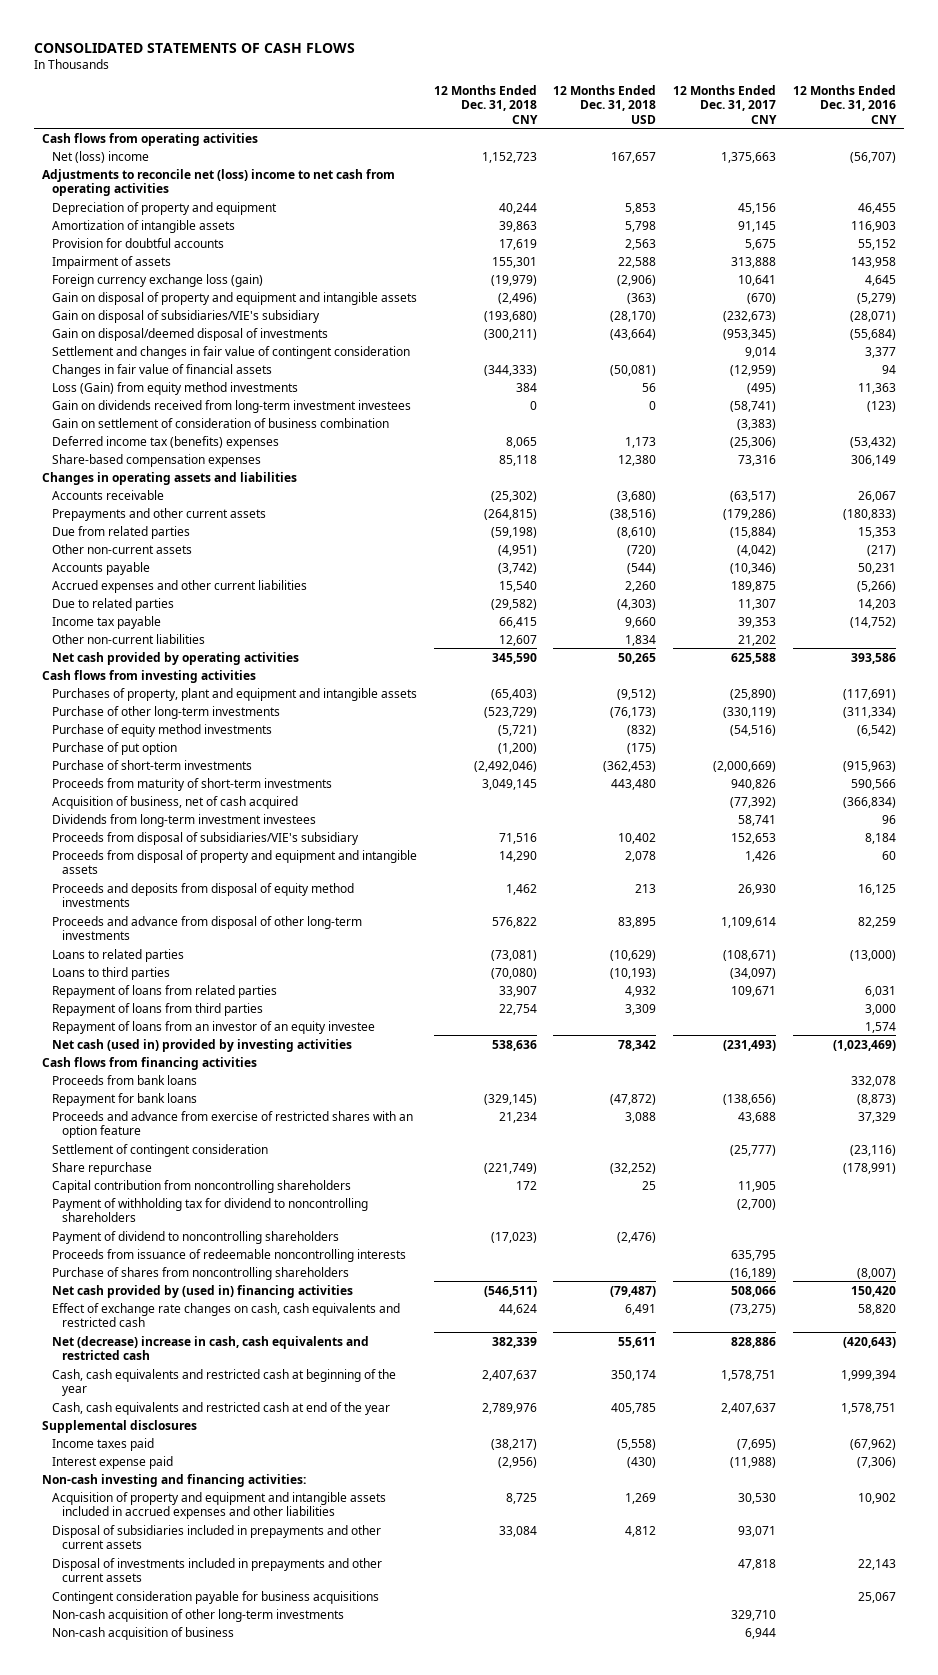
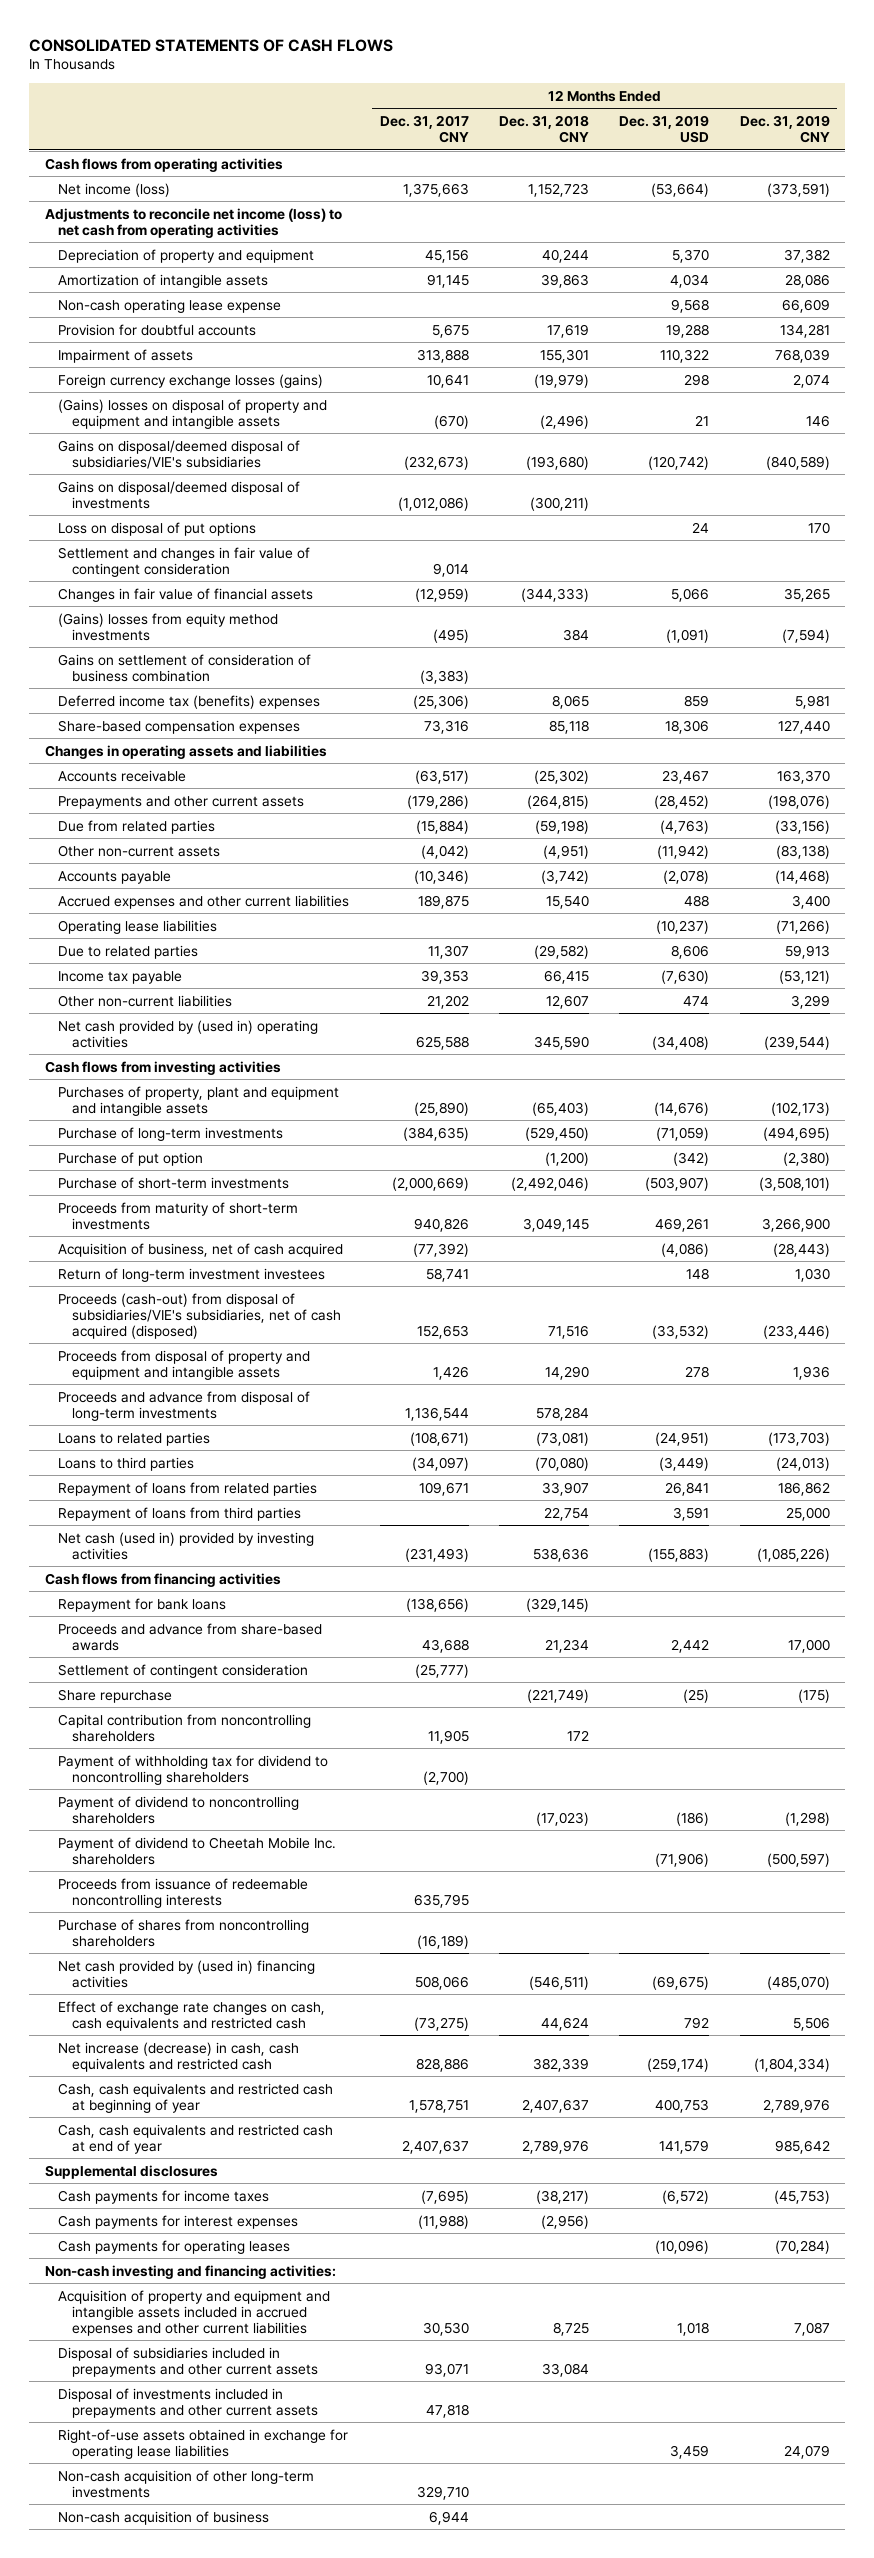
- | 12 Months Ended Dec. 31, 2018 CNY | 12 Months Ended Dec. 31, 2018 USD | 12 Months Ended Dec. 31, 2017 CNY | 12 Months Ended Dec. 31, 2016 CNY
+ | 12 Months Ended Dec. 31, 2017 CNY | 12 Months Ended Dec. 31, 2018 CNY | 12 Months Ended Dec. 31, 2019 USD | 12 Months Ended Dec. 31, 2019 CNY
- Net (loss) income | 1,152,723 | 167,657 | 1,375,663 | (56,707)
- Adjustments to reconcile net (loss) income to net cash from operating activities
+ Net income (loss) | 1,375,663 | 1,152,723 | (53,664) | (373,591)
+ Adjustments to reconcile net income (loss) to net cash from operating activities
+ Non-cash operating lease expense | | | 9,568 | 66,609
- Foreign currency exchange loss (gain) | (19,979) | (2,906) | 10,641 | 4,645
- Gain on disposal of property and equipment and intangible assets | (2,496) | (363) | (670) | (5,279)
- Gain on disposal of subsidiaries/VIE's subsidiary | (193,680) | (28,170) | (232,673) | (28,071)
- Gain on disposal/deemed disposal of investments | (300,211) | (43,664) | (953,345) | (55,684)
+ Foreign currency exchange losses (gains) | 10,641 | (19,979) | 298 | 2,074
+ (Gains) losses on disposal of property and equipment and intangible assets | (670) | (2,496) | 21 | 146
+ Gains on disposal/deemed disposal of subsidiaries/VIE's subsidiaries | (232,673) | (193,680) | (120,742) | (840,589)
+ Gains on disposal/deemed disposal of investments | (1,012,086) | (300,211) | |
+ Loss on disposal of put options | | | 24 | 170
- Loss (Gain) from equity method investments | 384 | 56 | (495) | 11,363
- Gain on dividends received from long-term investment investees | 0 | 0 | (58,741) | (123)
- Gain on settlement of consideration of business combination | | | (3,383) |
+ (Gains) losses from equity method investments | (495) | 384 | (1,091) | (7,594)
+ Gains on settlement of consideration of business combination | (3,383) | | |
+ Operating lease liabilities | | | (10,237) | (71,266)
- Net cash provided by operating activities | 345,590 | 50,265 | 625,588 | 393,586
+ Net cash provided by (used in) operating activities | 625,588 | 345,590 | (34,408) | (239,544)
- Purchase of other long-term investments | (523,729) | (76,173) | (330,119) | (311,334)
- Purchase of equity method investments | (5,721) | (832) | (54,516) | (6,542)
+ Purchase of long-term investments | (384,635) | (529,450) | (71,059) | (494,695)
- Dividends from long-term investment investees | | | 58,741 | 96
- Proceeds from disposal of subsidiaries/VIE's subsidiary | 71,516 | 10,402 | 152,653 | 8,184
+ Return of long-term investment investees | 58,741 | | 148 | 1,030
+ Proceeds (cash-out) from disposal of subsidiaries/VIE's subsidiaries, net of cash acquired (disposed) | 152,653 | 71,516 | (33,532) | (233,446)
- Proceeds and deposits from disposal of equity method investments | 1,462 | 213 | 26,930 | 16,125
- Proceeds and advance from disposal of other long-term investments | 576,822 | 83,895 | 1,109,614 | 82,259
+ Proceeds and advance from disposal of long-term investments | 1,136,544 | 578,284 | |
- Repayment of loans from an investor of an equity investee | | | | 1,574
- Proceeds from bank loans | | | | 332,078
- Proceeds and advance from exercise of restricted shares with an option feature | 21,234 | 3,088 | 43,688 | 37,329
+ Proceeds and advance from share-based awards | 43,688 | 21,234 | 2,442 | 17,000
+ Payment of dividend to Cheetah Mobile Inc. shareholders | | | (71,906) | (500,597)
- Net (decrease) increase in cash, cash equivalents and restricted cash | 382,339 | 55,611 | 828,886 | (420,643)
- Cash, cash equivalents and restricted cash at beginning of the year | 2,407,637 | 350,174 | 1,578,751 | 1,999,394
- Cash, cash equivalents and restricted cash at end of the year | 2,789,976 | 405,785 | 2,407,637 | 1,578,751
+ Net increase (decrease) in cash, cash equivalents and restricted cash | 828,886 | 382,339 | (259,174) | (1,804,334)
+ Cash, cash equivalents and restricted cash at beginning of year | 1,578,751 | 2,407,637 | 400,753 | 2,789,976
+ Cash, cash equivalents and restricted cash at end of year | 2,407,637 | 2,789,976 | 141,579 | 985,642
- Income taxes paid | (38,217) | (5,558) | (7,695) | (67,962)
- Interest expense paid | (2,956) | (430) | (11,988) | (7,306)
+ Cash payments for income taxes | (7,695) | (38,217) | (6,572) | (45,753)
+ Cash payments for interest expenses | (11,988) | (2,956) | |
+ Cash payments for operating leases | | | (10,096) | (70,284)
- Acquisition of property and equipment and intangible assets included in accrued expenses and other liabilities | 8,725 | 1,269 | 30,530 | 10,902
+ Acquisition of property and equipment and intangible assets included in accrued expenses and other current liabilities | 30,530 | 8,725 | 1,018 | 7,087
- Contingent consideration payable for business acquisitions | | | | 25,067
+ Right-of-use assets obtained in exchange for operating lease liabilities | | | 3,459 | 24,079

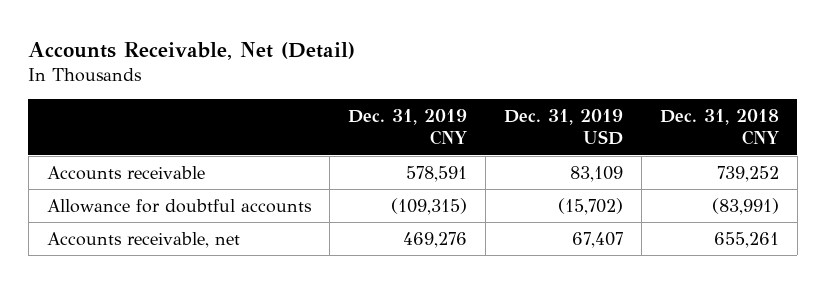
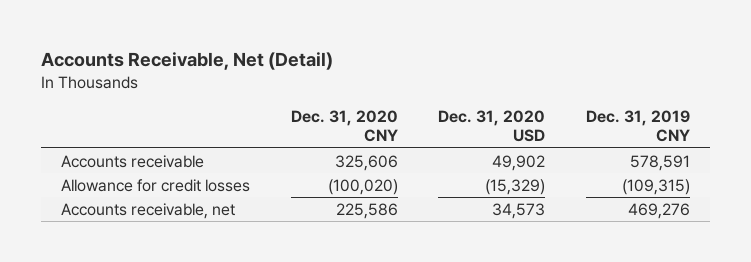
- | Dec. 31, 2019 CNY | Dec. 31, 2019 USD | Dec. 31, 2018 CNY
+ | Dec. 31, 2020 CNY | Dec. 31, 2020 USD | Dec. 31, 2019 CNY
- Allowance for doubtful accounts | (109,315) | (15,702) | (83,991)
+ Allowance for credit losses | (100,020) | (15,329) | (109,315)

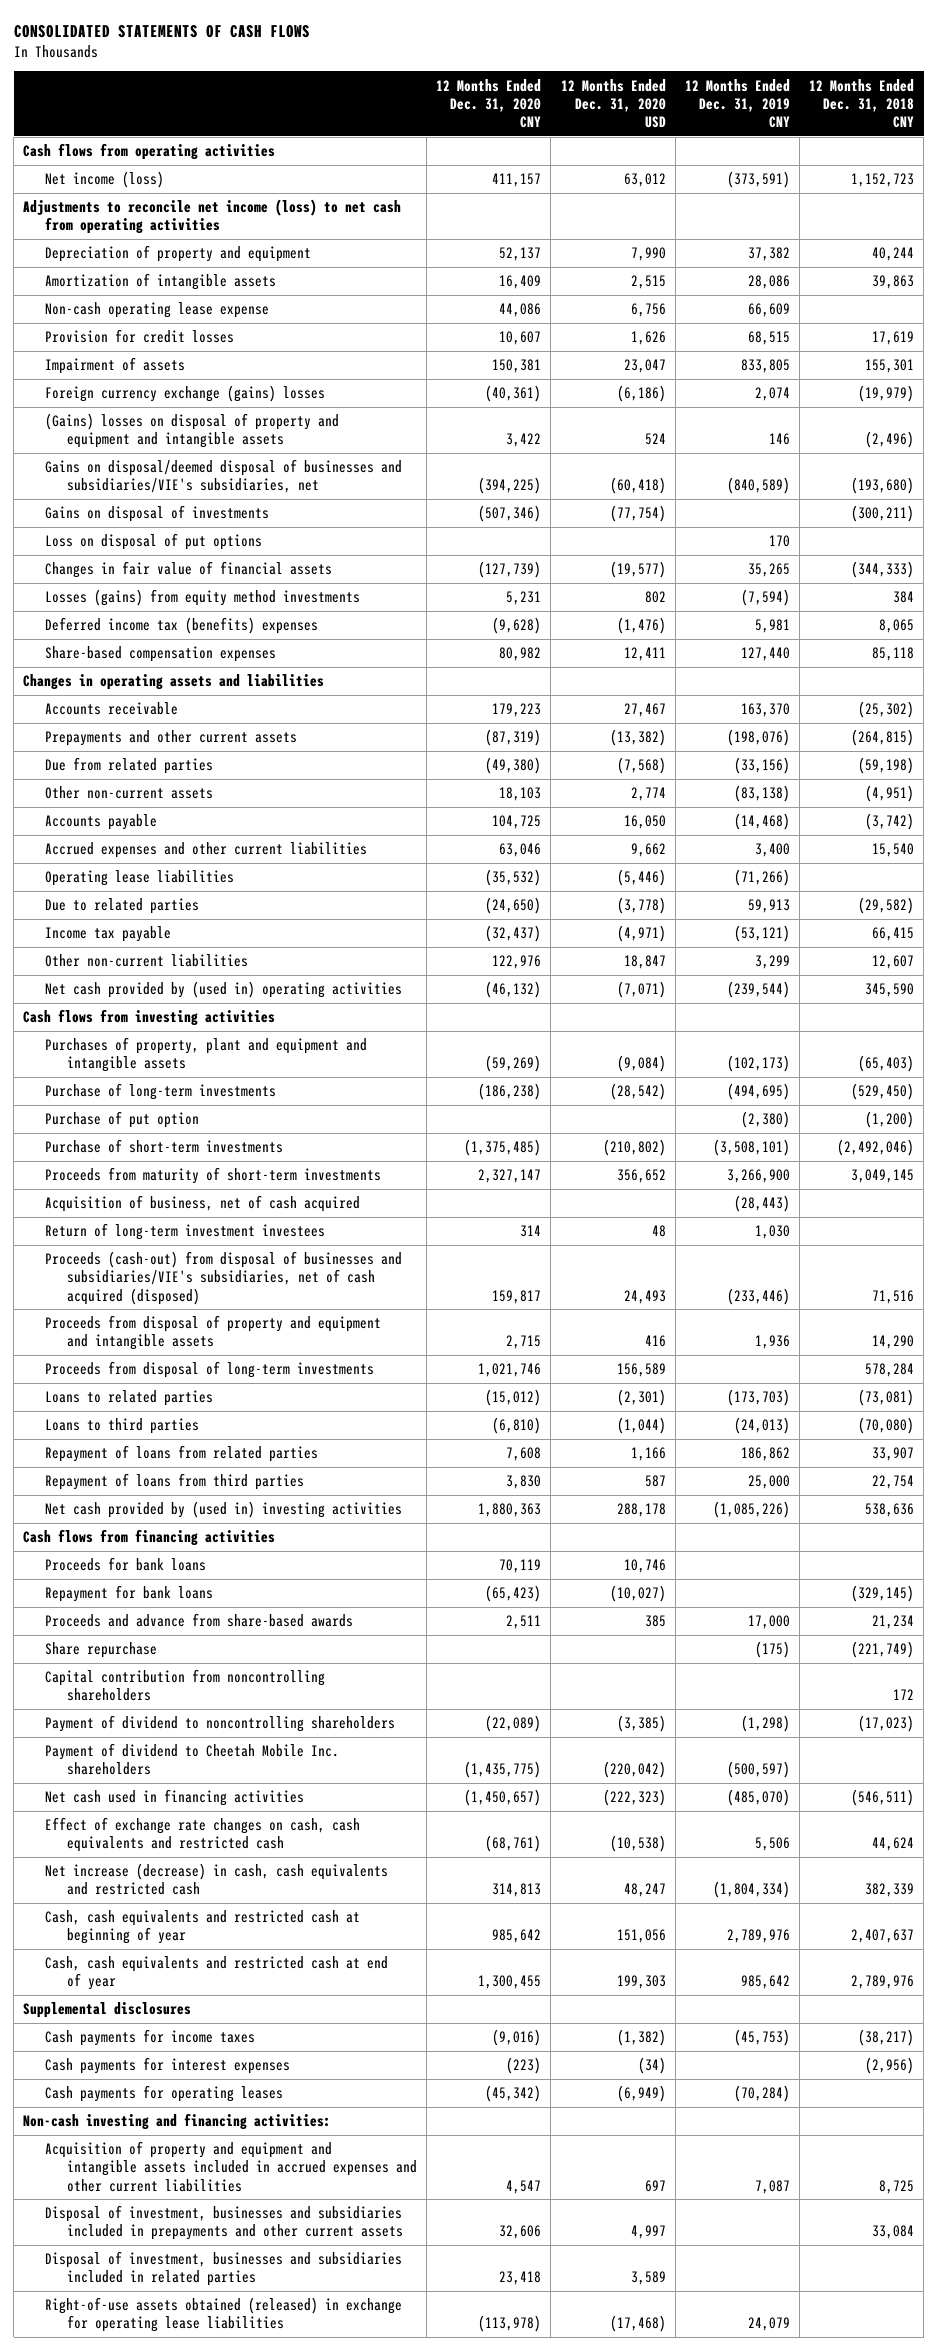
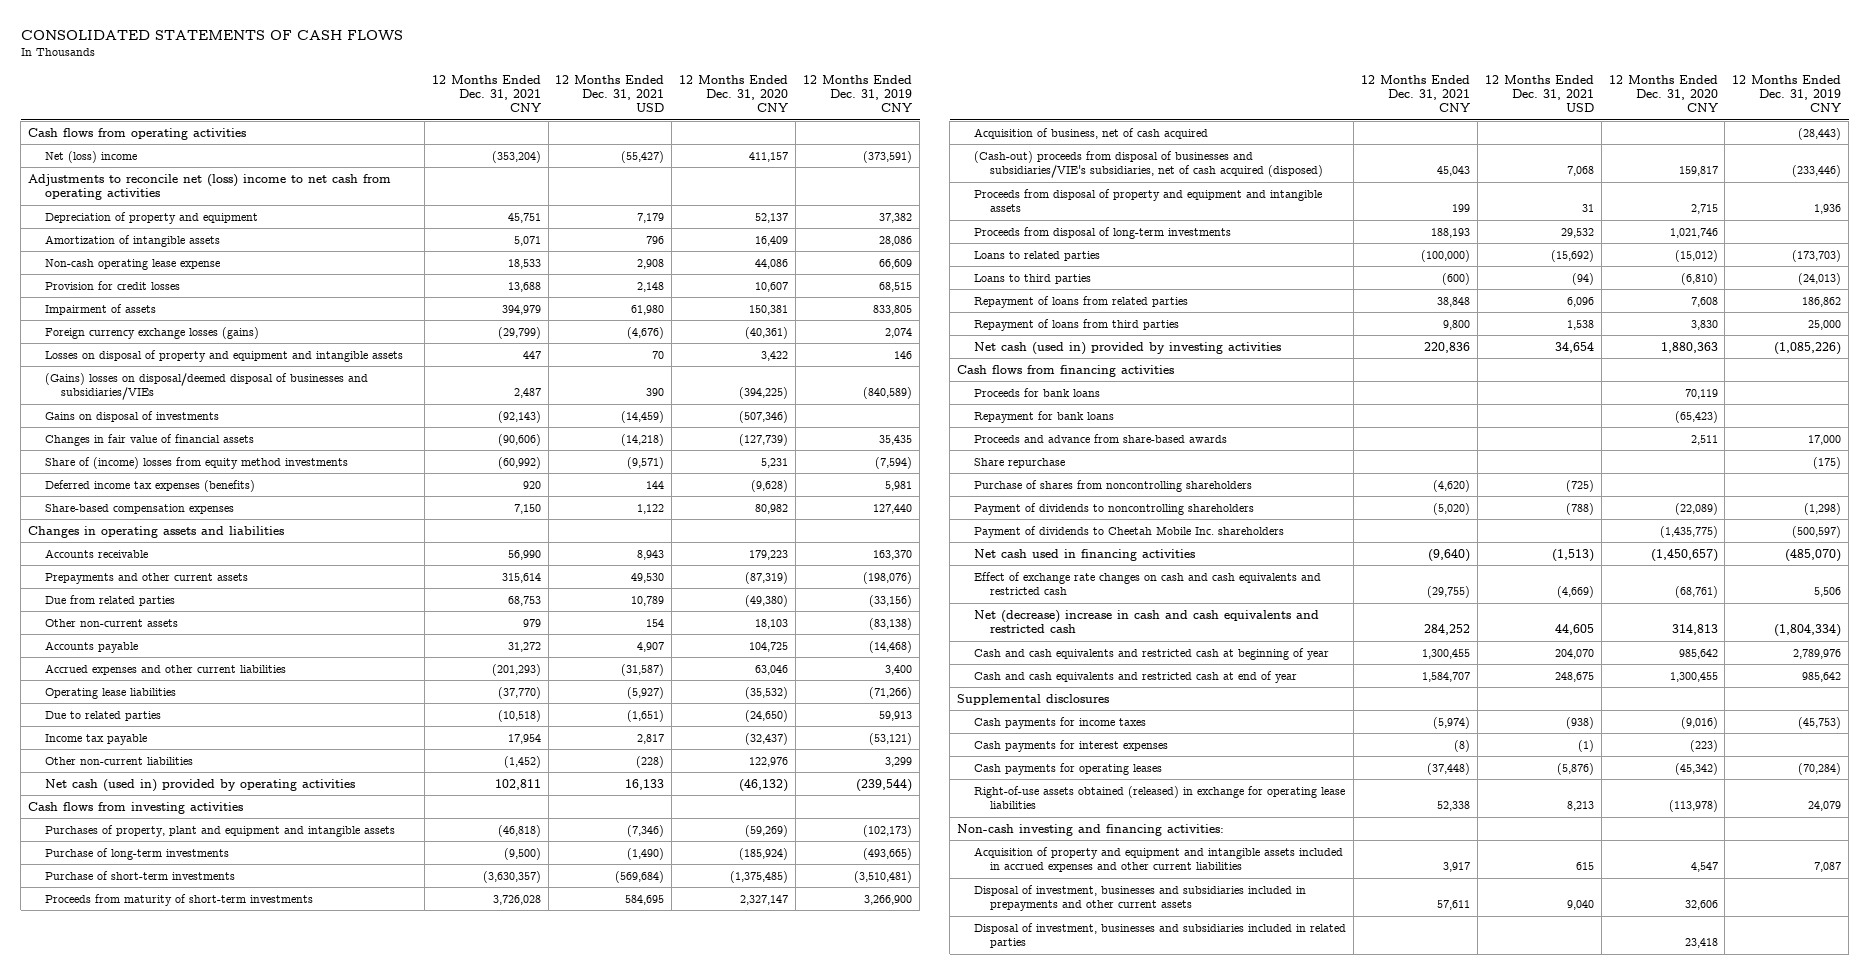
- | 12 Months Ended Dec. 31, 2020 CNY | 12 Months Ended Dec. 31, 2020 USD | 12 Months Ended Dec. 31, 2019 CNY | 12 Months Ended Dec. 31, 2018 CNY
+ | 12 Months Ended Dec. 31, 2021 CNY | 12 Months Ended Dec. 31, 2021 USD | 12 Months Ended Dec. 31, 2020 CNY | 12 Months Ended Dec. 31, 2019 CNY
- Net income (loss) | 411,157 | 63,012 | (373,591) | 1,152,723
- Adjustments to reconcile net income (loss) to net cash from operating activities
+ Net (loss) income | (353,204) | (55,427) | 411,157 | (373,591)
+ Adjustments to reconcile net (loss) income to net cash from operating activities
- Foreign currency exchange (gains) losses | (40,361) | (6,186) | 2,074 | (19,979)
- (Gains) losses on disposal of property and equipment and intangible assets | 3,422 | 524 | 146 | (2,496)
- Gains on disposal/deemed disposal of businesses and subsidiaries/VIE's subsidiaries, net | (394,225) | (60,418) | (840,589) | (193,680)
+ Foreign currency exchange losses (gains) | (29,799) | (4,676) | (40,361) | 2,074
+ Losses on disposal of property and equipment and intangible assets | 447 | 70 | 3,422 | 146
+ (Gains) losses on disposal/deemed disposal of businesses and subsidiaries/VIEs | 2,487 | 390 | (394,225) | (840,589)
- Loss on disposal of put options | | | 170 |
- Changes in fair value of financial assets | (127,739) | (19,577) | 35,265 | (344,333)
- Losses (gains) from equity method investments | 5,231 | 802 | (7,594) | 384
- Deferred income tax (benefits) expenses | (9,628) | (1,476) | 5,981 | 8,065
+ Changes in fair value of financial assets | (90,606) | (14,218) | (127,739) | 35,435
+ Share of (income) losses from equity method investments | (60,992) | (9,571) | 5,231 | (7,594)
+ Deferred income tax expenses (benefits) | 920 | 144 | (9,628) | 5,981
- Net cash provided by (used in) operating activities | (46,132) | (7,071) | (239,544) | 345,590
+ Net cash (used in) provided by operating activities | 102,811 | 16,133 | (46,132) | (239,544)
- Purchase of long-term investments | (186,238) | (28,542) | (494,695) | (529,450)
- Purchase of put option | | | (2,380) | (1,200)
- Purchase of short-term investments | (1,375,485) | (210,802) | (3,508,101) | (2,492,046)
+ Purchase of long-term investments | (9,500) | (1,490) | (185,924) | (493,665)
+ Purchase of short-term investments | (3,630,357) | (569,684) | (1,375,485) | (3,510,481)
- Return of long-term investment investees | 314 | 48 | 1,030 |
- Proceeds (cash-out) from disposal of businesses and subsidiaries/VIE's subsidiaries, net of cash acquired (disposed) | 159,817 | 24,493 | (233,446) | 71,516
+ (Cash-out) proceeds from disposal of businesses and subsidiaries/VIE's subsidiaries, net of cash acquired (disposed) | 45,043 | 7,068 | 159,817 | (233,446)
- Net cash provided by (used in) investing activities | 1,880,363 | 288,178 | (1,085,226) | 538,636
+ Net cash (used in) provided by investing activities | 220,836 | 34,654 | 1,880,363 | (1,085,226)
- Capital contribution from noncontrolling shareholders | | | | 172
- Payment of dividend to noncontrolling shareholders | (22,089) | (3,385) | (1,298) | (17,023)
- Payment of dividend to Cheetah Mobile Inc. shareholders | (1,435,775) | (220,042) | (500,597) |
+ Purchase of shares from noncontrolling shareholders | (4,620) | (725) | |
+ Payment of dividends to noncontrolling shareholders | (5,020) | (788) | (22,089) | (1,298)
+ Payment of dividends to Cheetah Mobile Inc. shareholders | | | (1,435,775) | (500,597)
- Effect of exchange rate changes on cash, cash equivalents and restricted cash | (68,761) | (10,538) | 5,506 | 44,624
- Net increase (decrease) in cash, cash equivalents and restricted cash | 314,813 | 48,247 | (1,804,334) | 382,339
- Cash, cash equivalents and restricted cash at beginning of year | 985,642 | 151,056 | 2,789,976 | 2,407,637
- Cash, cash equivalents and restricted cash at end of year | 1,300,455 | 199,303 | 985,642 | 2,789,976
+ Effect of exchange rate changes on cash and cash equivalents and restricted cash | (29,755) | (4,669) | (68,761) | 5,506
+ Net (decrease) increase in cash and cash equivalents and restricted cash | 284,252 | 44,605 | 314,813 | (1,804,334)
+ Cash and cash equivalents and restricted cash at beginning of year | 1,300,455 | 204,070 | 985,642 | 2,789,976
+ Cash and cash equivalents and restricted cash at end of year | 1,584,707 | 248,675 | 1,300,455 | 985,642
moved up: Right-of-use assets obtained (released) in exchange for operating lease liabilities | 52,338 | 8,213 | (113,978) | 24,079

